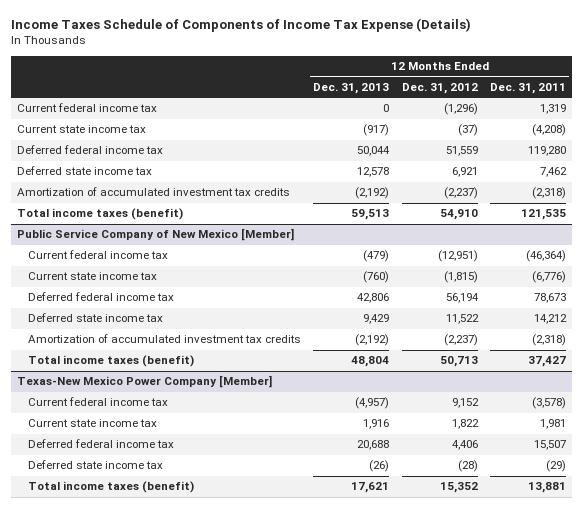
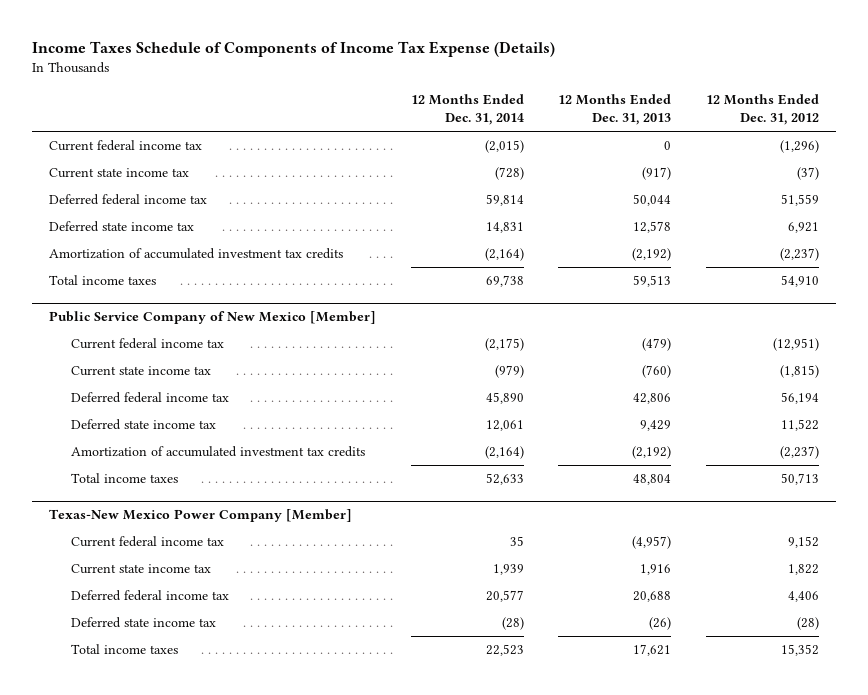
- | 12 Months Ended Dec. 31, 2013 | 12 Months Ended Dec. 31, 2012 | 12 Months Ended Dec. 31, 2011
+ | 12 Months Ended Dec. 31, 2014 | 12 Months Ended Dec. 31, 2013 | 12 Months Ended Dec. 31, 2012
- Total income taxes (benefit) | 59,513 | 54,910 | 121,535
+ Total income taxes | 69,738 | 59,513 | 54,910
@ Public Service Company of New Mexico [Member]
- Total income taxes (benefit) | 48,804 | 50,713 | 37,427
+ Total income taxes | 52,633 | 48,804 | 50,713
@ Texas-New Mexico Power Company [Member]
- Total income taxes (benefit) | 17,621 | 15,352 | 13,881
+ Total income taxes | 22,523 | 17,621 | 15,352

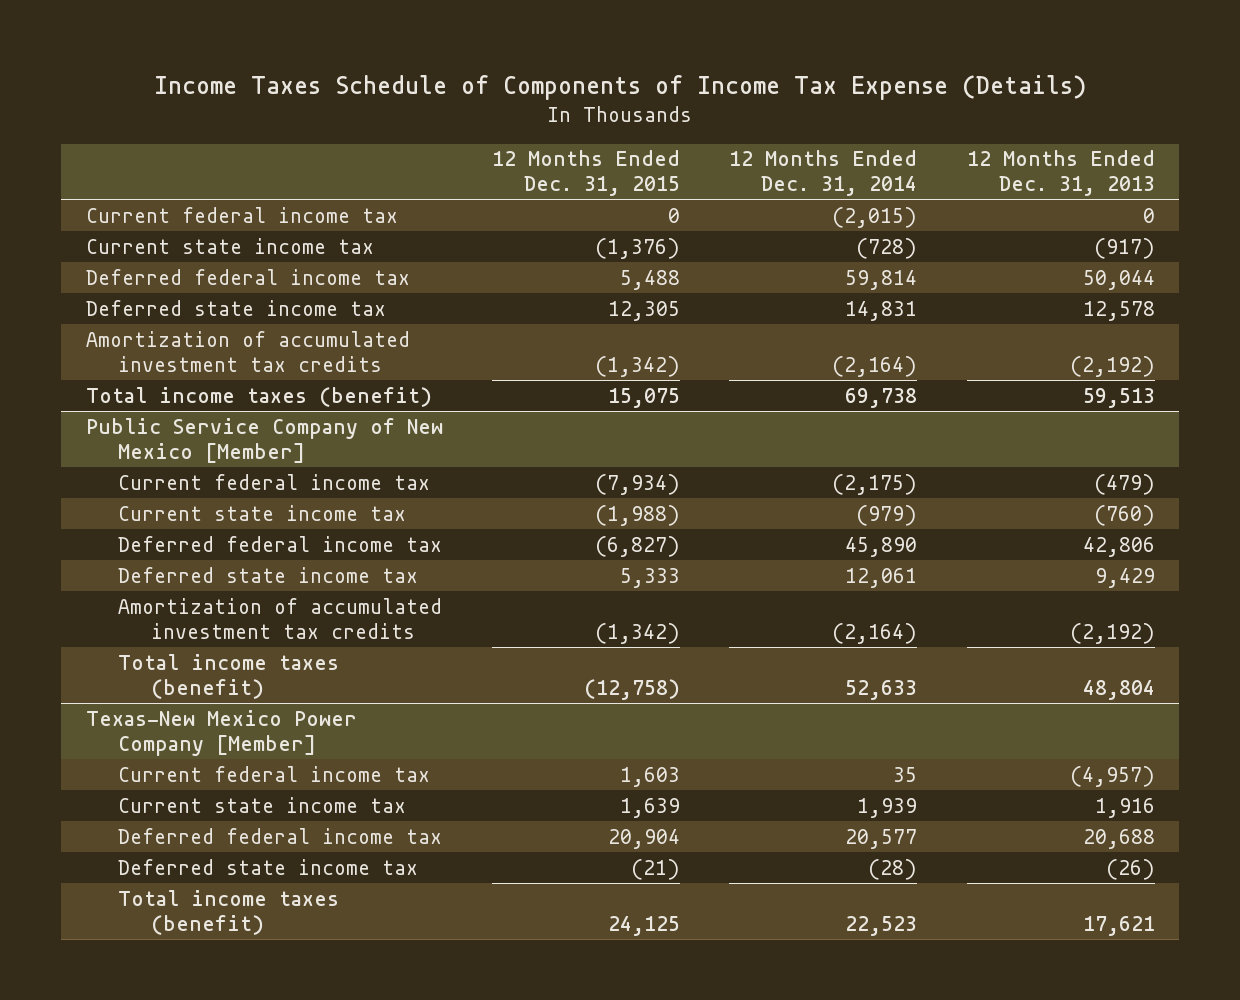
- | 12 Months Ended Dec. 31, 2014 | 12 Months Ended Dec. 31, 2013 | 12 Months Ended Dec. 31, 2012
+ | 12 Months Ended Dec. 31, 2015 | 12 Months Ended Dec. 31, 2014 | 12 Months Ended Dec. 31, 2013
- Total income taxes | 69,738 | 59,513 | 54,910
+ Total income taxes (benefit) | 15,075 | 69,738 | 59,513
@ Public Service Company of New Mexico [Member]
- Total income taxes | 52,633 | 48,804 | 50,713
+ Total income taxes (benefit) | (12,758) | 52,633 | 48,804
@ Texas-New Mexico Power Company [Member]
- Total income taxes | 22,523 | 17,621 | 15,352
+ Total income taxes (benefit) | 24,125 | 22,523 | 17,621

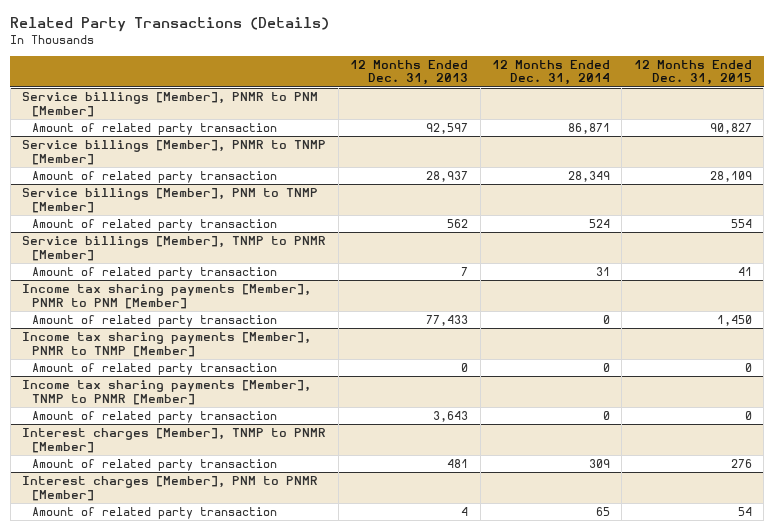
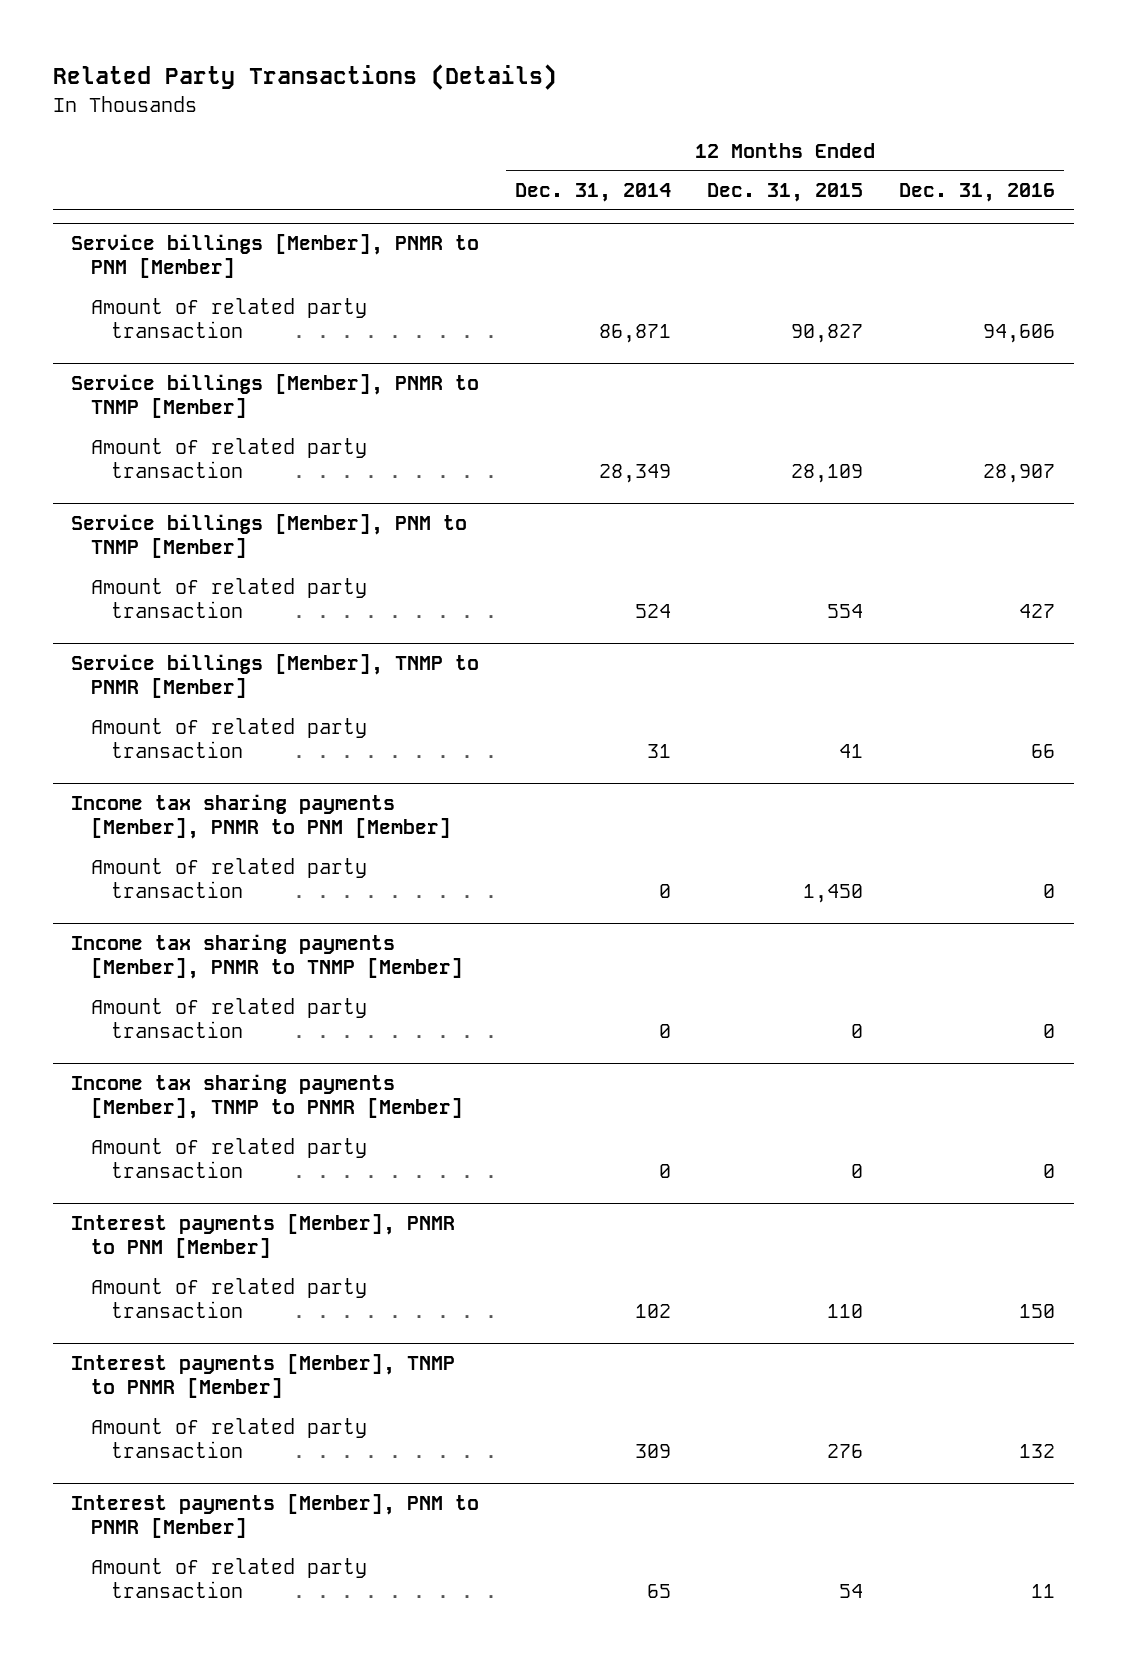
- | 12 Months Ended Dec. 31, 2013 | 12 Months Ended Dec. 31, 2014 | 12 Months Ended Dec. 31, 2015
+ | 12 Months Ended Dec. 31, 2014 | 12 Months Ended Dec. 31, 2015 | 12 Months Ended Dec. 31, 2016
- Interest charges [Member], TNMP to PNMR [Member]
+ Interest payments [Member], PNMR to PNM [Member]
+ Amount of related party transaction | 102 | 110 | 150
+ Interest payments [Member], TNMP to PNMR [Member]
- Interest charges [Member], PNM to PNMR [Member]
+ Interest payments [Member], PNM to PNMR [Member]

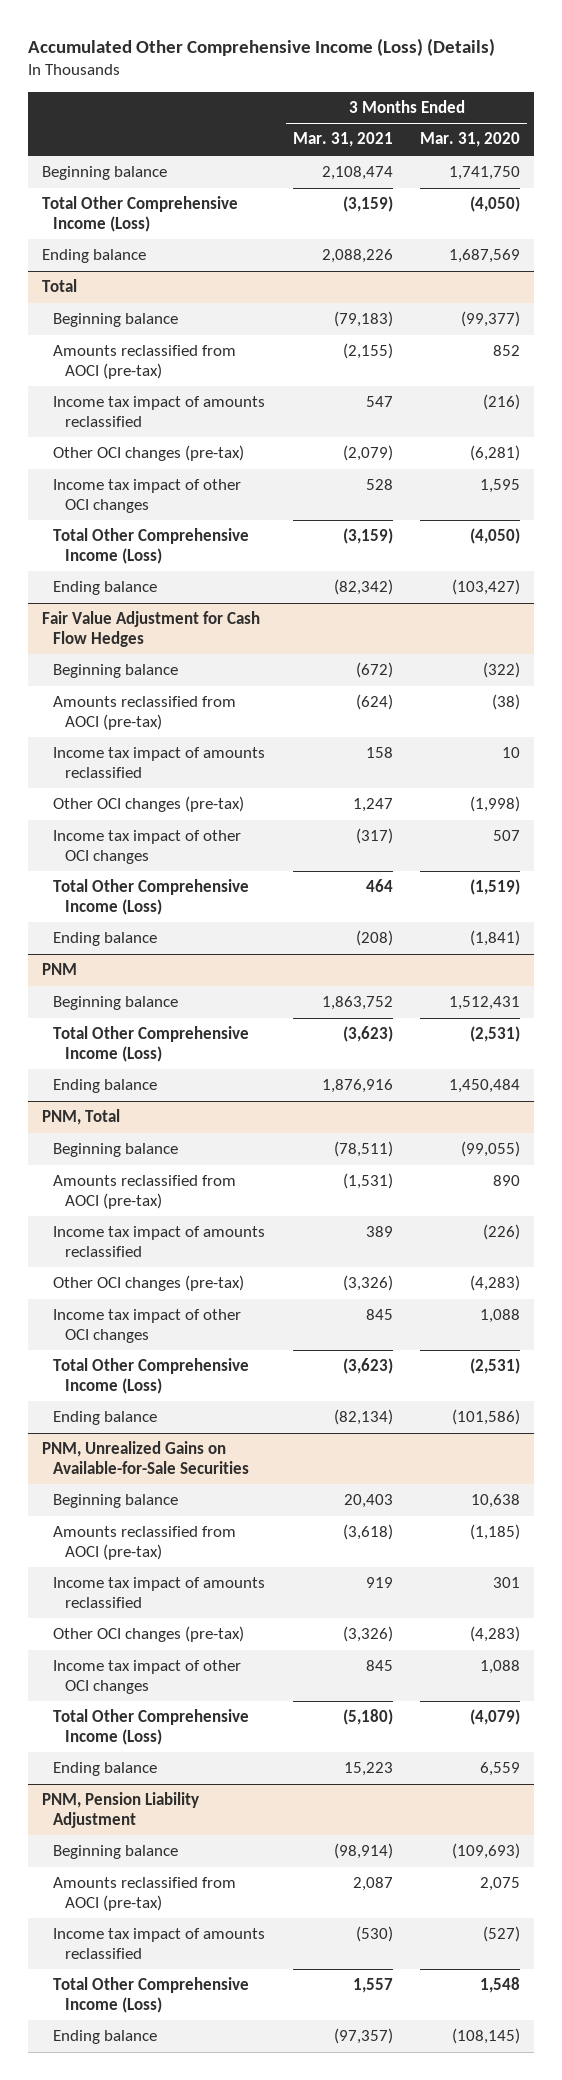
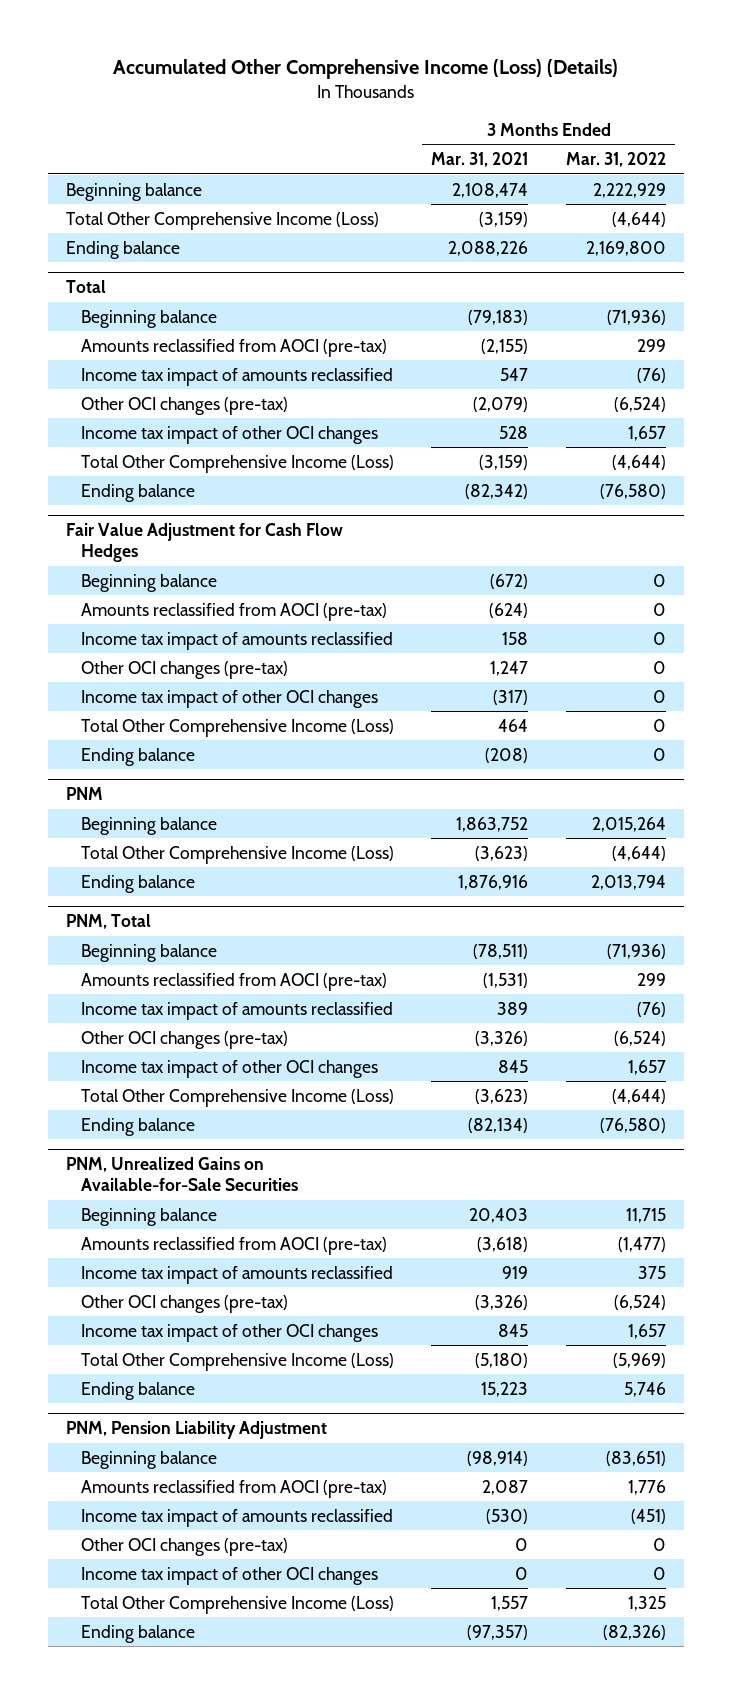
- | 3 Months Ended Mar. 31, 2021 | 3 Months Ended Mar. 31, 2020
+ | 3 Months Ended Mar. 31, 2021 | 3 Months Ended Mar. 31, 2022
@ PNM, Pension Liability Adjustment
+ Other OCI changes (pre-tax) | 0 | 0
+ Income tax impact of other OCI changes | 0 | 0

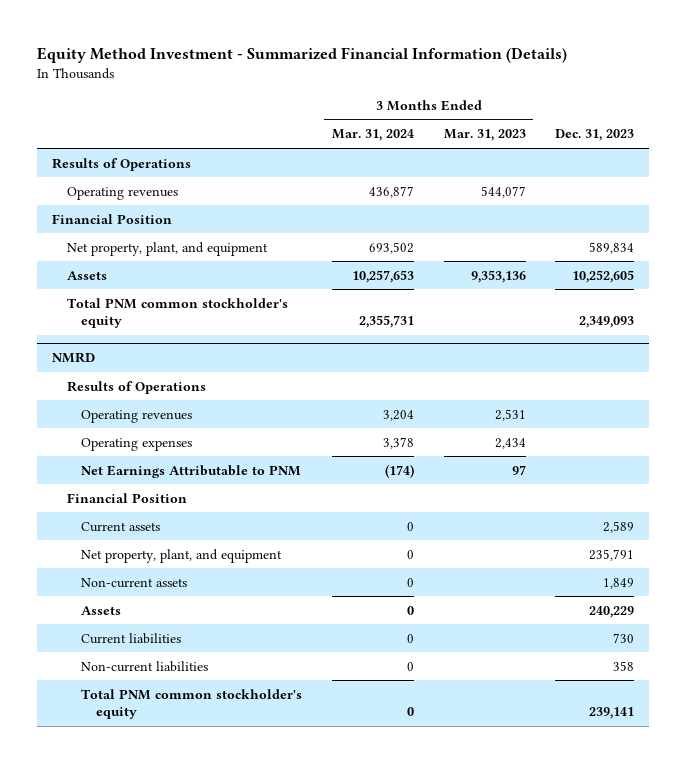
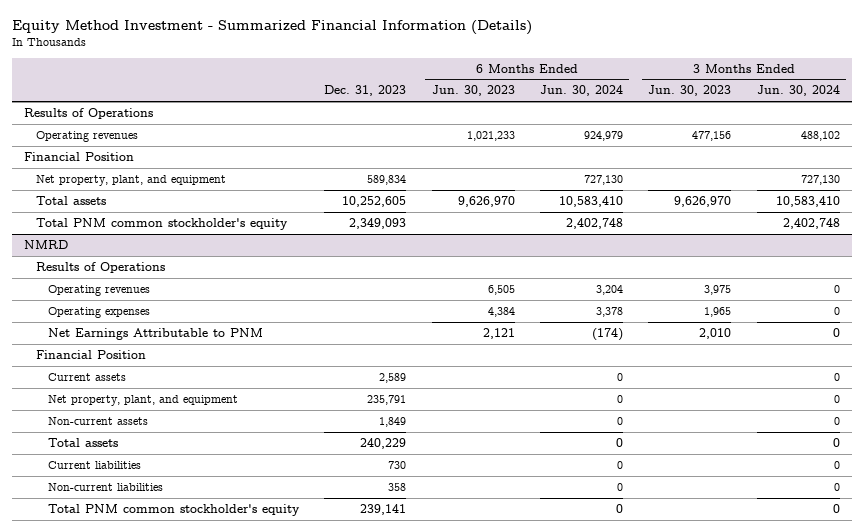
- | 3 Months Ended Mar. 31, 2024 | 3 Months Ended Mar. 31, 2023 | Dec. 31, 2023
+ | Dec. 31, 2023 | 6 Months Ended Jun. 30, 2023 | 6 Months Ended Jun. 30, 2024 | 3 Months Ended Jun. 30, 2023 | 3 Months Ended Jun. 30, 2024
- Assets | 10,257,653 | 9,353,136 | 10,252,605
+ Total assets | 10,252,605 | 9,626,970 | 10,583,410 | 9,626,970 | 10,583,410
@ NMRD
- Assets | 0 | | 240,229
+ Total assets | 240,229 | | 0 | | 0

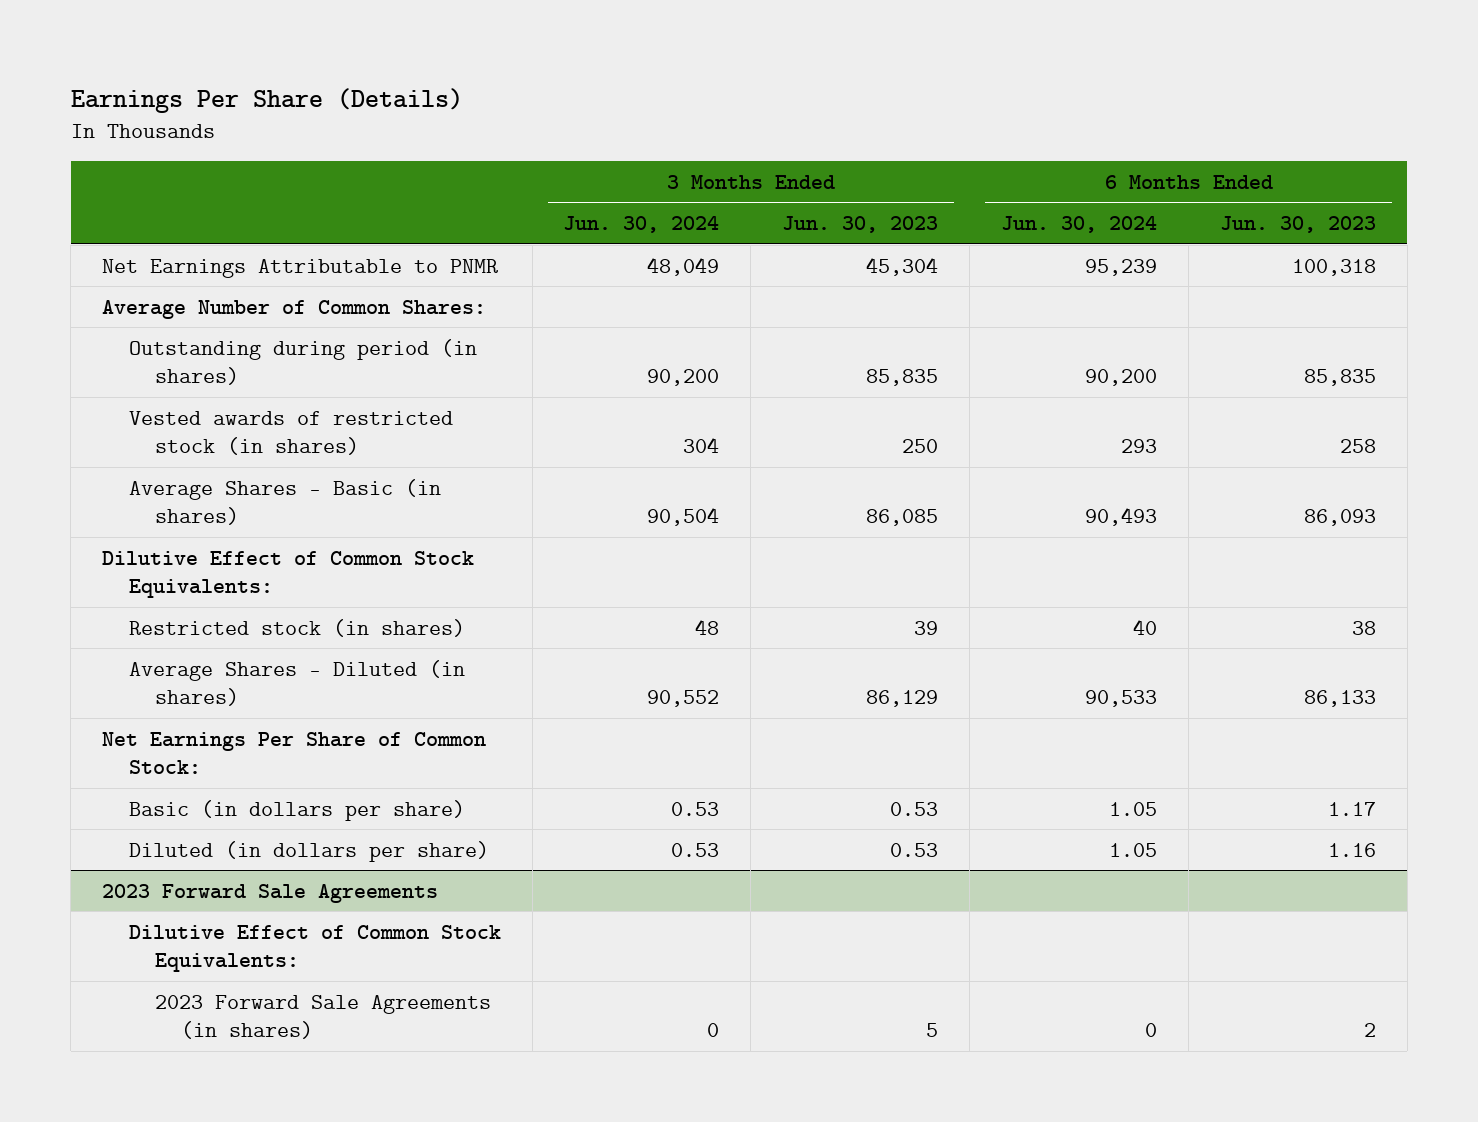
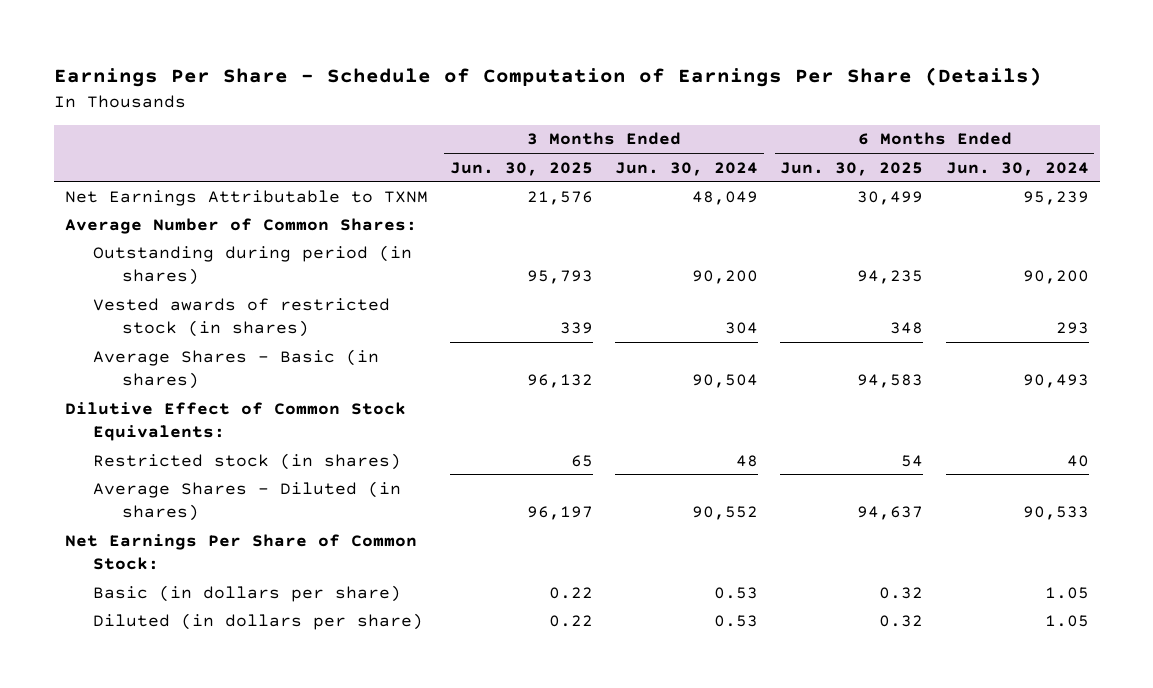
- Earnings Per Share (Details)
+ Earnings Per Share - Schedule of Computation of Earnings Per Share (Details)
- | 3 Months Ended Jun. 30, 2024 | 3 Months Ended Jun. 30, 2023 | 6 Months Ended Jun. 30, 2024 | 6 Months Ended Jun. 30, 2023
+ | 3 Months Ended Jun. 30, 2025 | 3 Months Ended Jun. 30, 2024 | 6 Months Ended Jun. 30, 2025 | 6 Months Ended Jun. 30, 2024
- Net Earnings Attributable to PNMR | 48,049 | 45,304 | 95,239 | 100,318
+ Net Earnings Attributable to TXNM | 21,576 | 48,049 | 30,499 | 95,239
- 2023 Forward Sale Agreements
- Dilutive Effect of Common Stock Equivalents:
- 2023 Forward Sale Agreements (in shares) | 0 | 5 | 0 | 2

